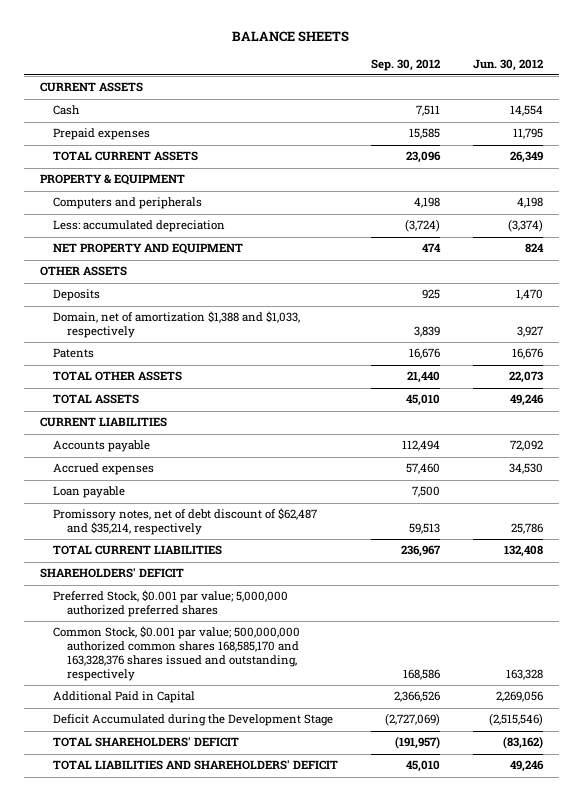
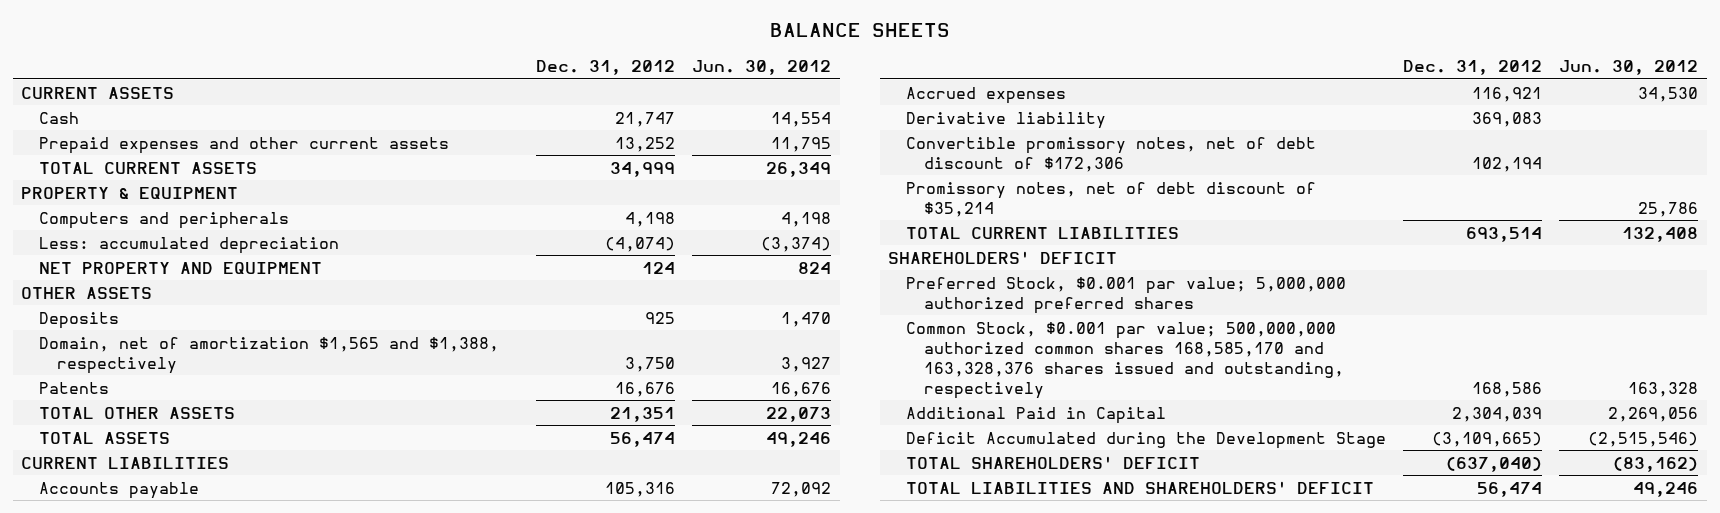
- | Sep. 30, 2012 | Jun. 30, 2012
+ | Dec. 31, 2012 | Jun. 30, 2012
- Prepaid expenses | 15,585 | 11,795
+ Prepaid expenses and other current assets | 13,252 | 11,795
- Domain, net of amortization $1,388 and $1,033, respectively | 3,839 | 3,927
+ Domain, net of amortization $1,565 and $1,388, respectively | 3,750 | 3,927
- Loan payable | 7,500 |
- Promissory notes, net of debt discount of $62,487 and $35,214, respectively | 59,513 | 25,786
+ Derivative liability | 369,083 |
+ Convertible promissory notes, net of debt discount of $172,306 | 102,194 |
+ Promissory notes, net of debt discount of $35,214 | | 25,786

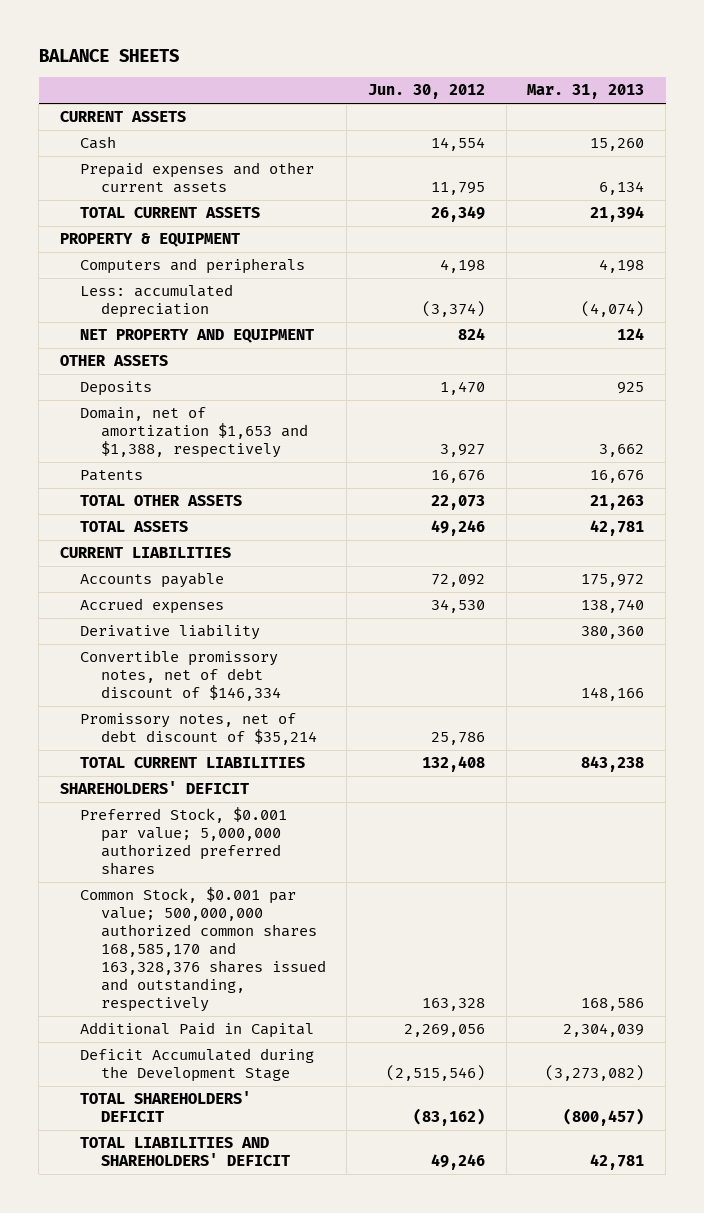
- | Dec. 31, 2012 | Jun. 30, 2012
+ | Jun. 30, 2012 | Mar. 31, 2013
- Domain, net of amortization $1,565 and $1,388, respectively | 3,750 | 3,927
+ Domain, net of amortization $1,653 and $1,388, respectively | 3,927 | 3,662
- Convertible promissory notes, net of debt discount of $172,306 | 102,194 |
+ Convertible promissory notes, net of debt discount of $146,334 | | 148,166

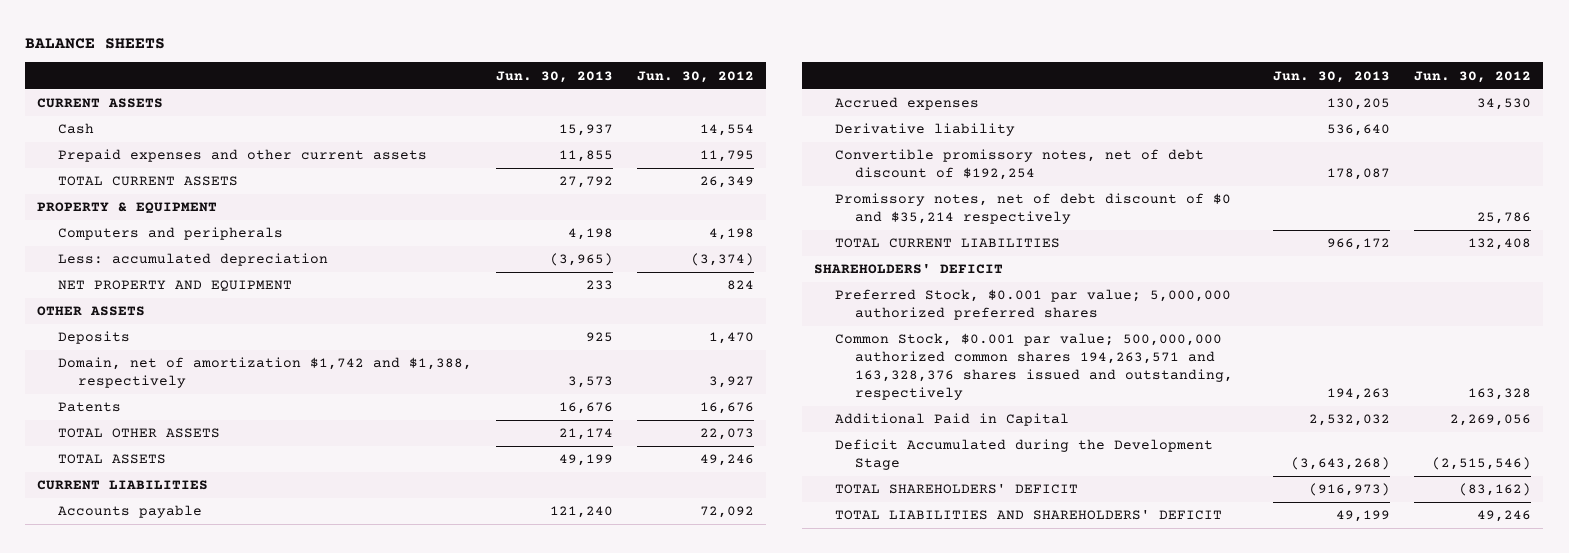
- | Jun. 30, 2012 | Mar. 31, 2013
+ | Jun. 30, 2013 | Jun. 30, 2012
- Domain, net of amortization $1,653 and $1,388, respectively | 3,927 | 3,662
+ Domain, net of amortization $1,742 and $1,388, respectively | 3,573 | 3,927
- Convertible promissory notes, net of debt discount of $146,334 | | 148,166
- Promissory notes, net of debt discount of $35,214 | 25,786 |
+ Convertible promissory notes, net of debt discount of $192,254 | 178,087 |
+ Promissory notes, net of debt discount of $0 and $35,214 respectively | | 25,786
- Common Stock, $0.001 par value; 500,000,000 authorized common shares 168,585,170 and 163,328,376 shares issued and outstanding, respectively | 163,328 | 168,586
+ Common Stock, $0.001 par value; 500,000,000 authorized common shares 194,263,571 and 163,328,376 shares issued and outstanding, respectively | 194,263 | 163,328

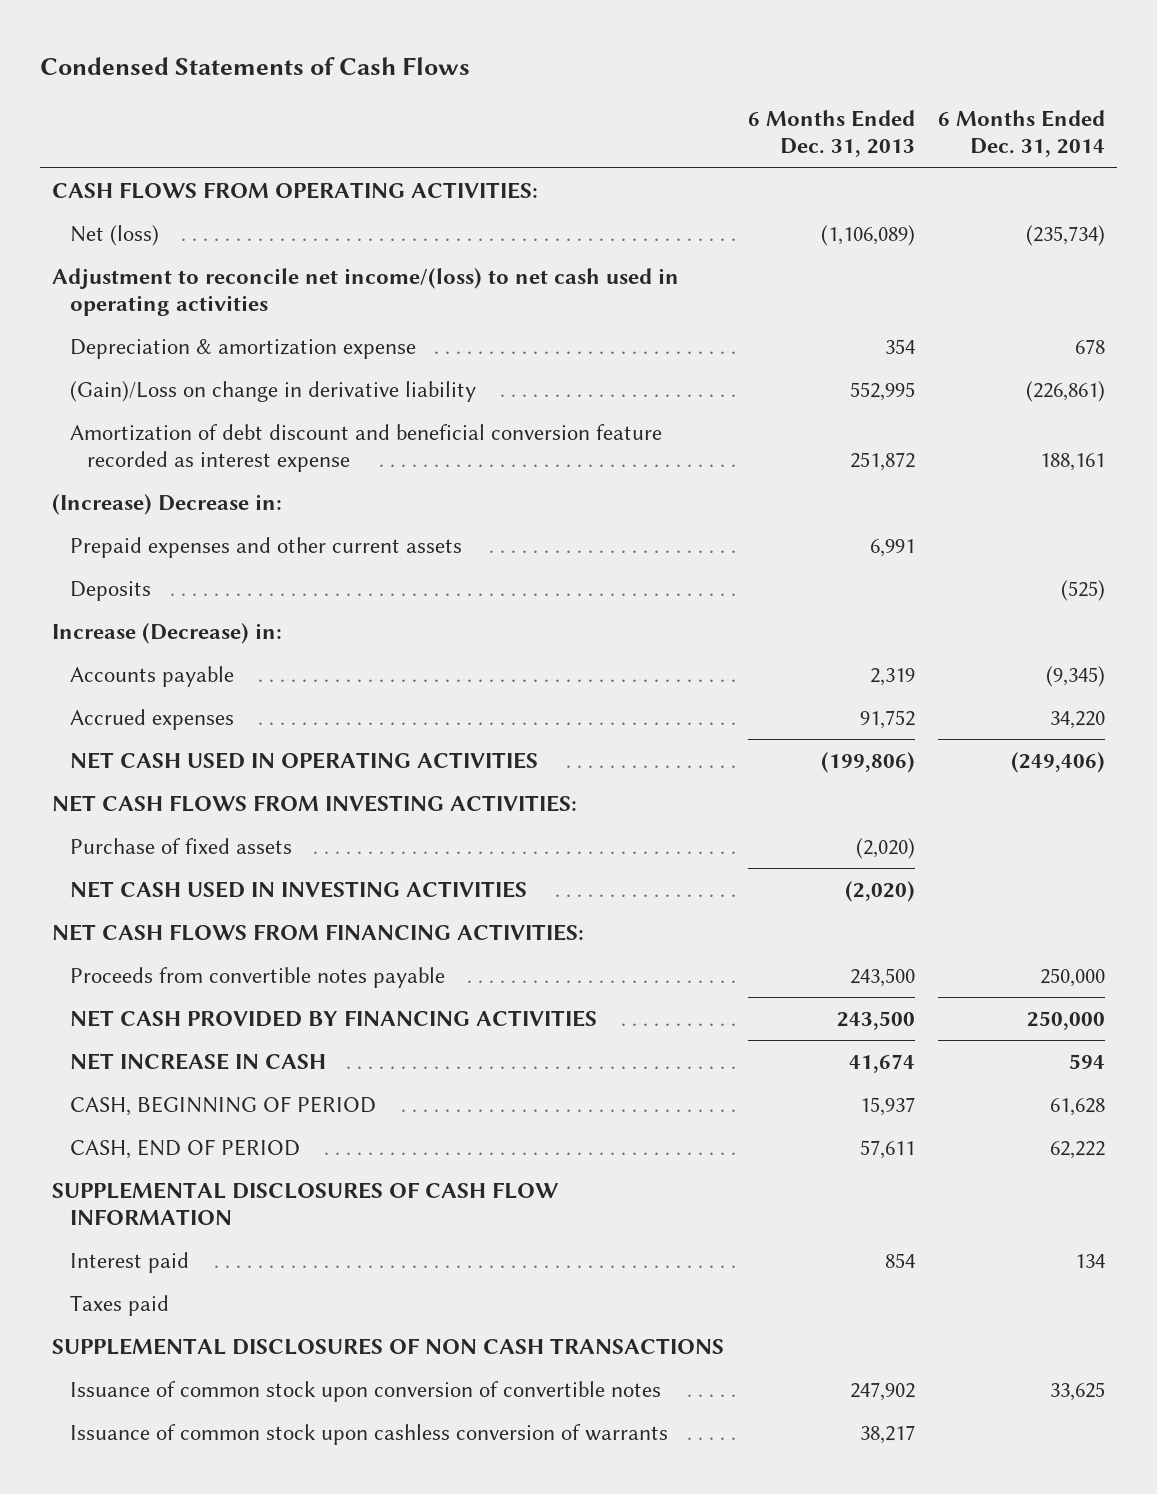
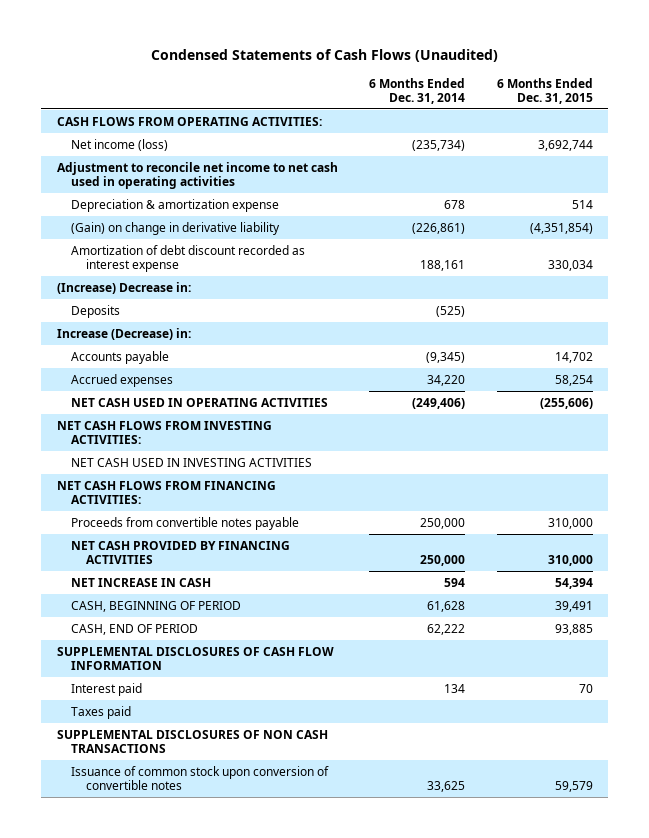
- Condensed Statements of Cash Flows
+ Condensed Statements of Cash Flows (Unaudited)
- | 6 Months Ended Dec. 31, 2013 | 6 Months Ended Dec. 31, 2014
+ | 6 Months Ended Dec. 31, 2014 | 6 Months Ended Dec. 31, 2015
- Net (loss) | (1,106,089) | (235,734)
- Adjustment to reconcile net income/(loss) to net cash used in operating activities
+ Net income (loss) | (235,734) | 3,692,744
+ Adjustment to reconcile net income to net cash used in operating activities
- (Gain)/Loss on change in derivative liability | 552,995 | (226,861)
- Amortization of debt discount and beneficial conversion feature recorded as interest expense | 251,872 | 188,161
+ (Gain) on change in derivative liability | (226,861) | (4,351,854)
+ Amortization of debt discount recorded as interest expense | 188,161 | 330,034
- Prepaid expenses and other current assets | 6,991 |
- Purchase of fixed assets | (2,020) |
- Issuance of common stock upon cashless conversion of warrants | 38,217 |

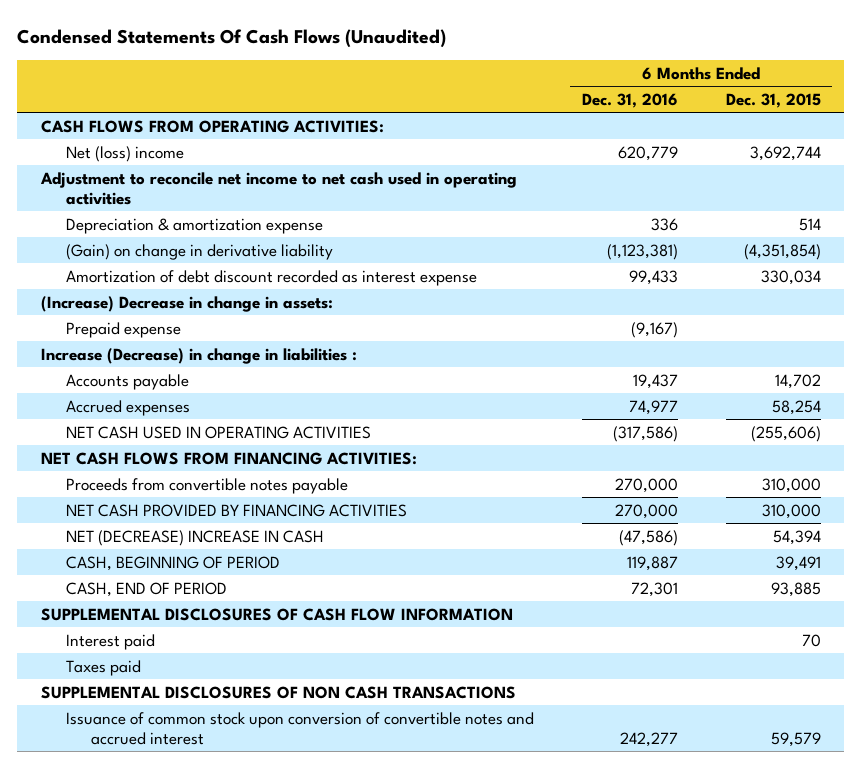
- Condensed Statements of Cash Flows (Unaudited)
+ Condensed Statements Of Cash Flows (Unaudited)
- | 6 Months Ended Dec. 31, 2014 | 6 Months Ended Dec. 31, 2015
+ | 6 Months Ended Dec. 31, 2016 | 6 Months Ended Dec. 31, 2015
- Net income (loss) | (235,734) | 3,692,744
+ Net (loss) income | 620,779 | 3,692,744
- (Increase) Decrease in:
- Deposits | (525) |
- Increase (Decrease) in:
+ (Increase) Decrease in change in assets:
+ Prepaid expense | (9,167) |
+ Increase (Decrease) in change in liabilities :
- NET CASH FLOWS FROM INVESTING ACTIVITIES:
- NET CASH USED IN INVESTING ACTIVITIES
- NET INCREASE IN CASH | 594 | 54,394
+ NET (DECREASE) INCREASE IN CASH | (47,586) | 54,394
- Issuance of common stock upon conversion of convertible notes | 33,625 | 59,579
+ Issuance of common stock upon conversion of convertible notes and accrued interest | 242,277 | 59,579

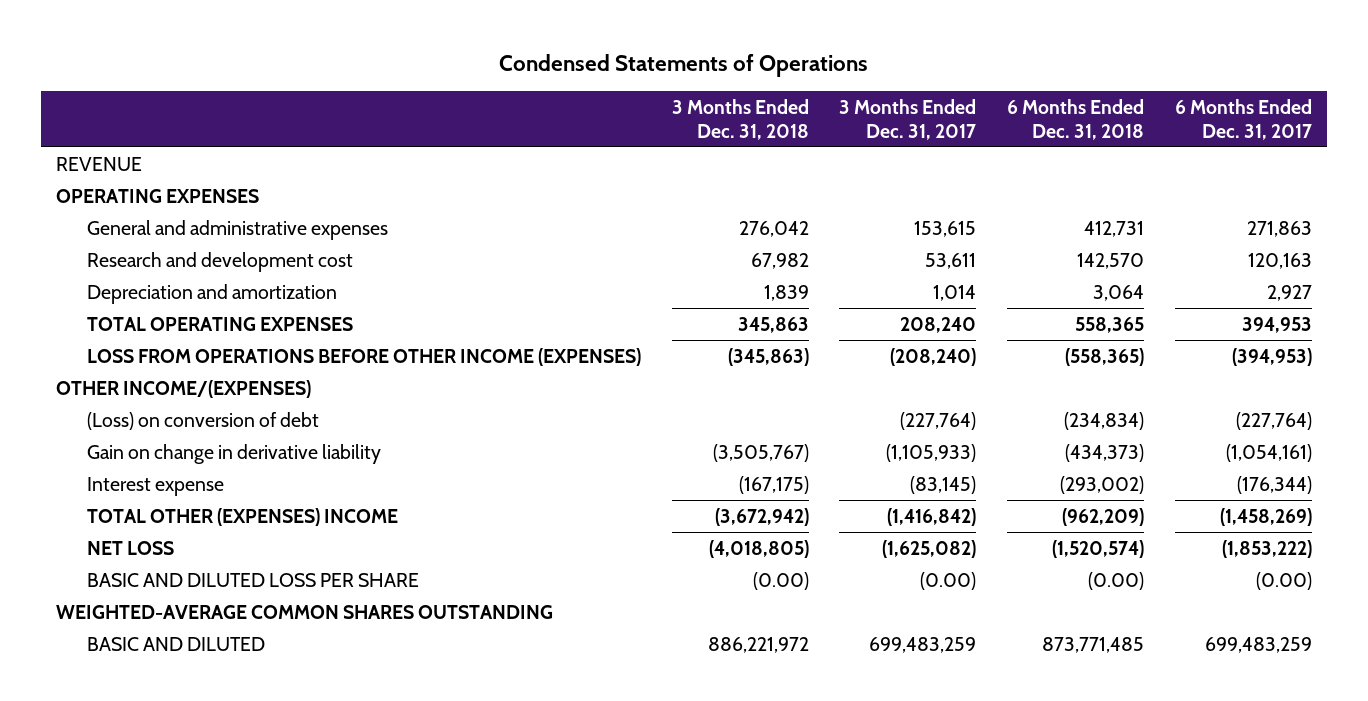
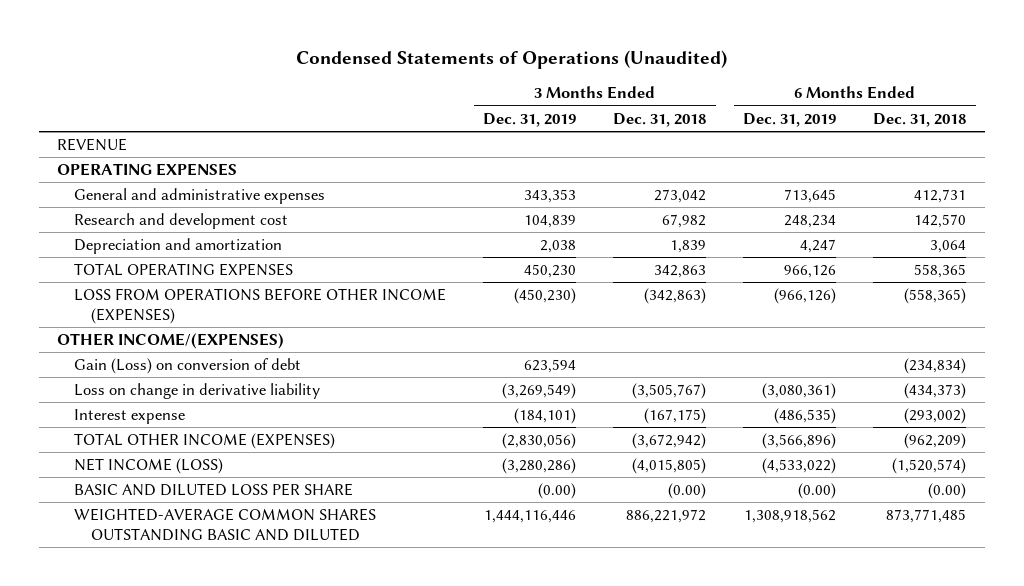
- Condensed Statements of Operations
+ Condensed Statements of Operations (Unaudited)
- | 3 Months Ended Dec. 31, 2018 | 3 Months Ended Dec. 31, 2017 | 6 Months Ended Dec. 31, 2018 | 6 Months Ended Dec. 31, 2017
+ | 3 Months Ended Dec. 31, 2019 | 3 Months Ended Dec. 31, 2018 | 6 Months Ended Dec. 31, 2019 | 6 Months Ended Dec. 31, 2018
- General and administrative expenses | 276,042 | 153,615 | 412,731 | 271,863
+ General and administrative expenses | 343,353 | 273,042 | 713,645 | 412,731
- TOTAL OPERATING EXPENSES | 345,863 | 208,240 | 558,365 | 394,953
- LOSS FROM OPERATIONS BEFORE OTHER INCOME (EXPENSES) | (345,863) | (208,240) | (558,365) | (394,953)
+ TOTAL OPERATING EXPENSES | 450,230 | 342,863 | 966,126 | 558,365
+ LOSS FROM OPERATIONS BEFORE OTHER INCOME (EXPENSES) | (450,230) | (342,863) | (966,126) | (558,365)
- (Loss) on conversion of debt | | (227,764) | (234,834) | (227,764)
- Gain on change in derivative liability | (3,505,767) | (1,105,933) | (434,373) | (1,054,161)
+ Gain (Loss) on conversion of debt | 623,594 | | | (234,834)
+ Loss on change in derivative liability | (3,269,549) | (3,505,767) | (3,080,361) | (434,373)
- TOTAL OTHER (EXPENSES) INCOME | (3,672,942) | (1,416,842) | (962,209) | (1,458,269)
- NET LOSS | (4,018,805) | (1,625,082) | (1,520,574) | (1,853,222)
+ TOTAL OTHER INCOME (EXPENSES) | (2,830,056) | (3,672,942) | (3,566,896) | (962,209)
+ NET INCOME (LOSS) | (3,280,286) | (4,015,805) | (4,533,022) | (1,520,574)
- WEIGHTED-AVERAGE COMMON SHARES OUTSTANDING
- BASIC AND DILUTED | 886,221,972 | 699,483,259 | 873,771,485 | 699,483,259
+ WEIGHTED-AVERAGE COMMON SHARES OUTSTANDING BASIC AND DILUTED | 1,444,116,446 | 886,221,972 | 1,308,918,562 | 873,771,485

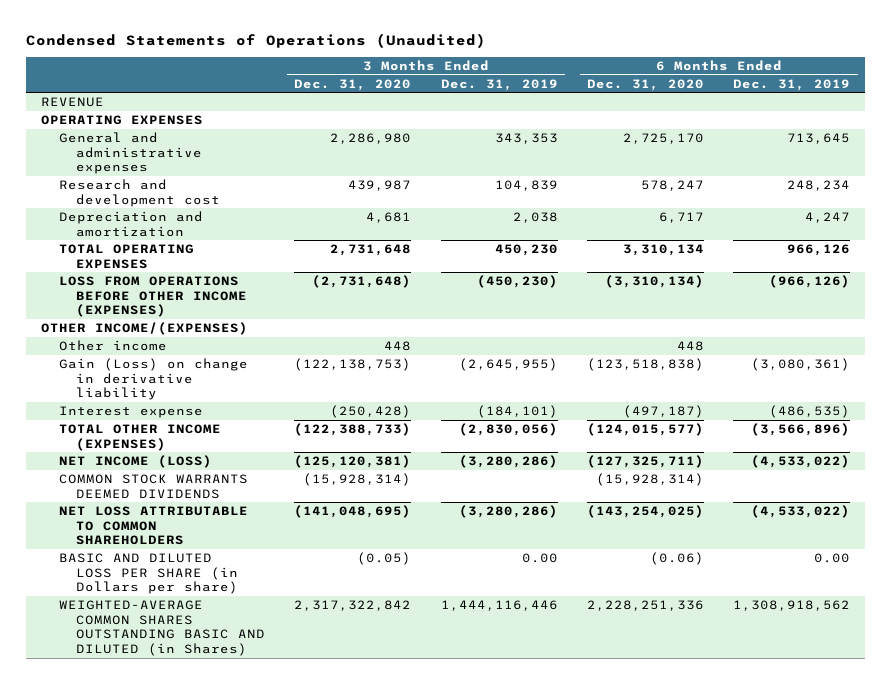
- | 3 Months Ended Dec. 31, 2019 | 3 Months Ended Dec. 31, 2018 | 6 Months Ended Dec. 31, 2019 | 6 Months Ended Dec. 31, 2018
+ | 3 Months Ended Dec. 31, 2020 | 3 Months Ended Dec. 31, 2019 | 6 Months Ended Dec. 31, 2020 | 6 Months Ended Dec. 31, 2019
- Gain (Loss) on conversion of debt | 623,594 | | | (234,834)
- Loss on change in derivative liability | (3,269,549) | (3,505,767) | (3,080,361) | (434,373)
+ Other income | 448 | | 448 |
+ Gain (Loss) on change in derivative liability | (122,138,753) | (2,645,955) | (123,518,838) | (3,080,361)
- BASIC AND DILUTED LOSS PER SHARE | (0.00) | (0.00) | (0.00) | (0.00)
- WEIGHTED-AVERAGE COMMON SHARES OUTSTANDING BASIC AND DILUTED | 1,444,116,446 | 886,221,972 | 1,308,918,562 | 873,771,485
+ COMMON STOCK WARRANTS DEEMED DIVIDENDS | (15,928,314) | | (15,928,314) |
+ NET LOSS ATTRIBUTABLE TO COMMON SHAREHOLDERS | (141,048,695) | (3,280,286) | (143,254,025) | (4,533,022)
+ BASIC AND DILUTED LOSS PER SHARE (in Dollars per share) | (0.05) | 0.00 | (0.06) | 0.00
+ WEIGHTED-AVERAGE COMMON SHARES OUTSTANDING BASIC AND DILUTED (in Shares) | 2,317,322,842 | 1,444,116,446 | 2,228,251,336 | 1,308,918,562

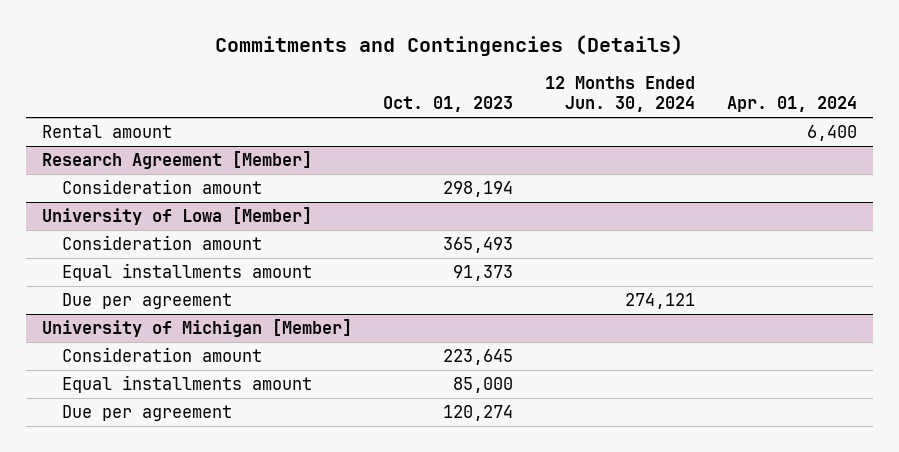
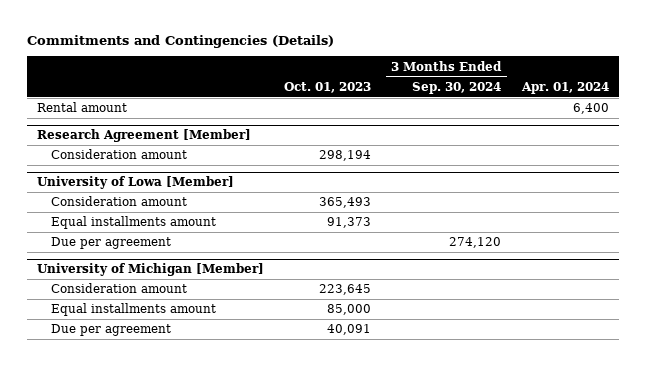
- | Oct. 01, 2023 | 12 Months Ended Jun. 30, 2024 | Apr. 01, 2024
+ | Oct. 01, 2023 | 3 Months Ended Sep. 30, 2024 | Apr. 01, 2024
@ University of Michigan [Member]
- Due per agreement | 120,274 | |
+ Due per agreement | 40,091 | |

